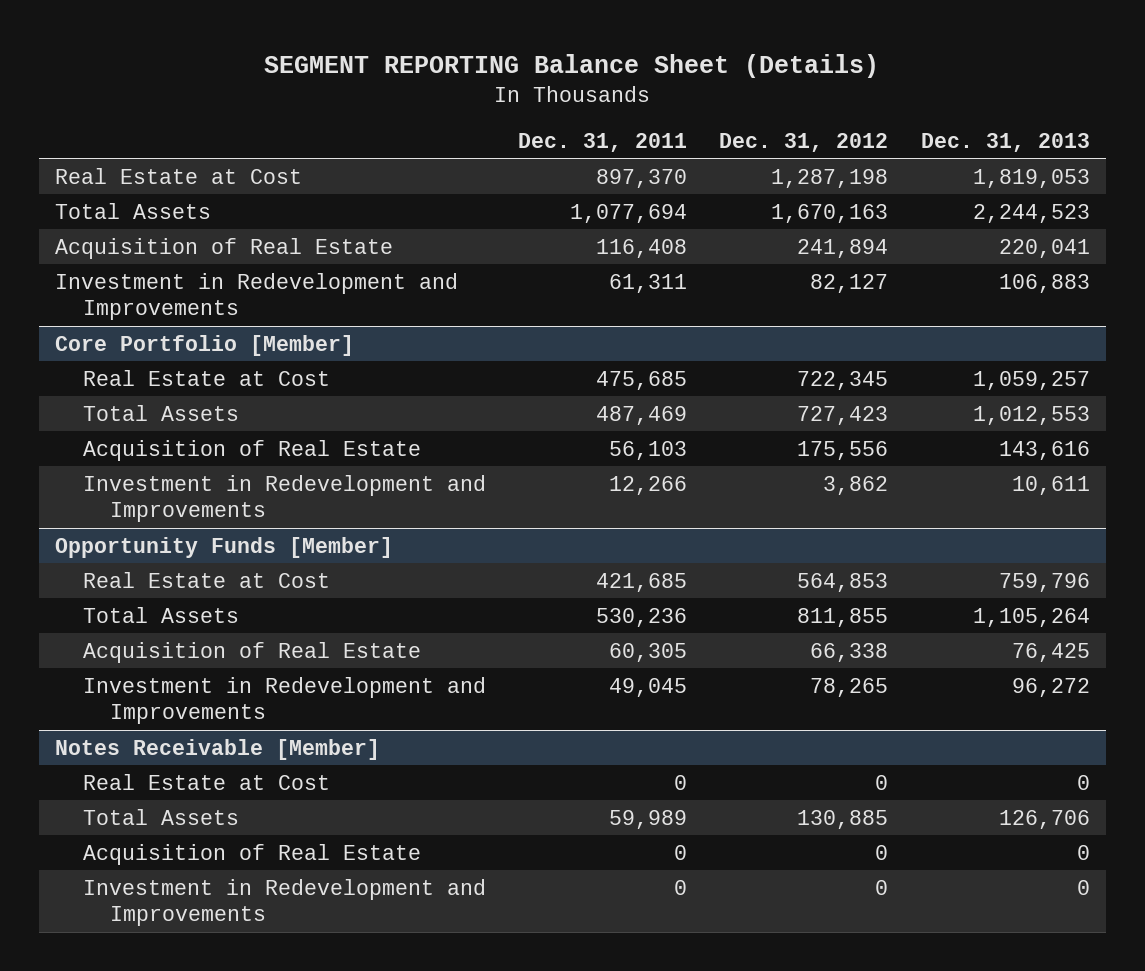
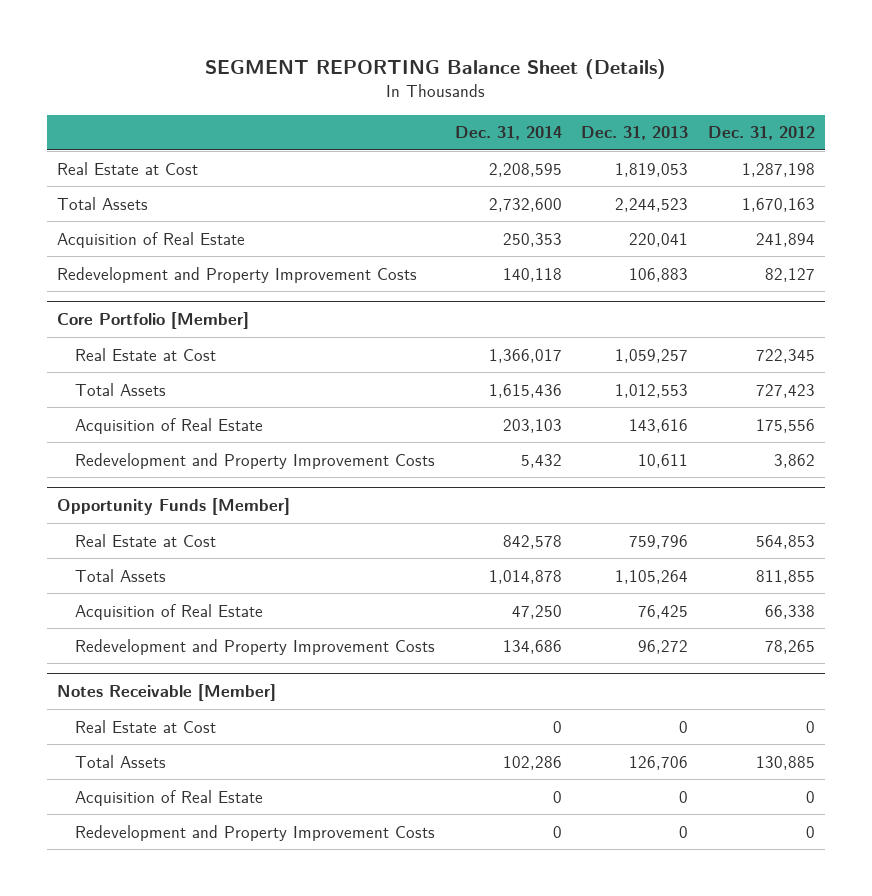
- | Dec. 31, 2011 | Dec. 31, 2012 | Dec. 31, 2013
+ | Dec. 31, 2014 | Dec. 31, 2013 | Dec. 31, 2012
- Investment in Redevelopment and Improvements | 61,311 | 82,127 | 106,883
+ Redevelopment and Property Improvement Costs | 140,118 | 106,883 | 82,127
@ Core Portfolio [Member]
- Investment in Redevelopment and Improvements | 12,266 | 3,862 | 10,611
+ Redevelopment and Property Improvement Costs | 5,432 | 10,611 | 3,862
@ Opportunity Funds [Member]
- Investment in Redevelopment and Improvements | 49,045 | 78,265 | 96,272
+ Redevelopment and Property Improvement Costs | 134,686 | 96,272 | 78,265
@ Notes Receivable [Member]
- Investment in Redevelopment and Improvements | 0 | 0 | 0
+ Redevelopment and Property Improvement Costs | 0 | 0 | 0

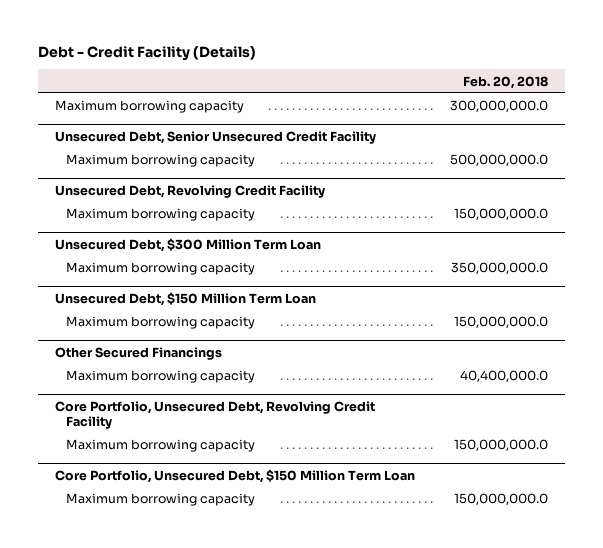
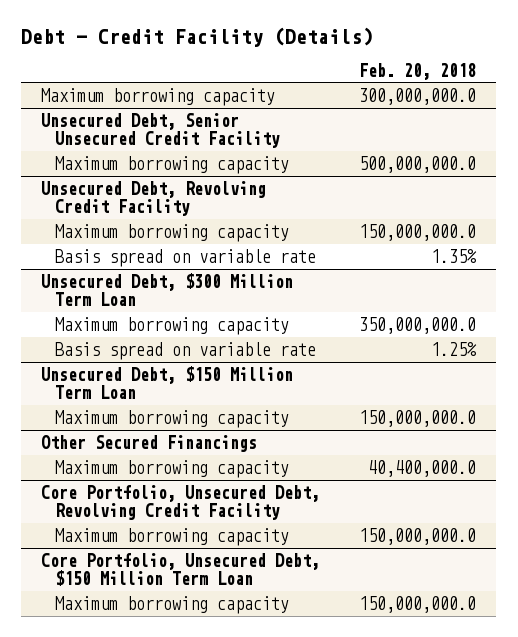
@ Unsecured Debt, Revolving Credit Facility
+ Basis spread on variable rate | 1.35%
@ Unsecured Debt, $300 Million Term Loan
+ Basis spread on variable rate | 1.25%

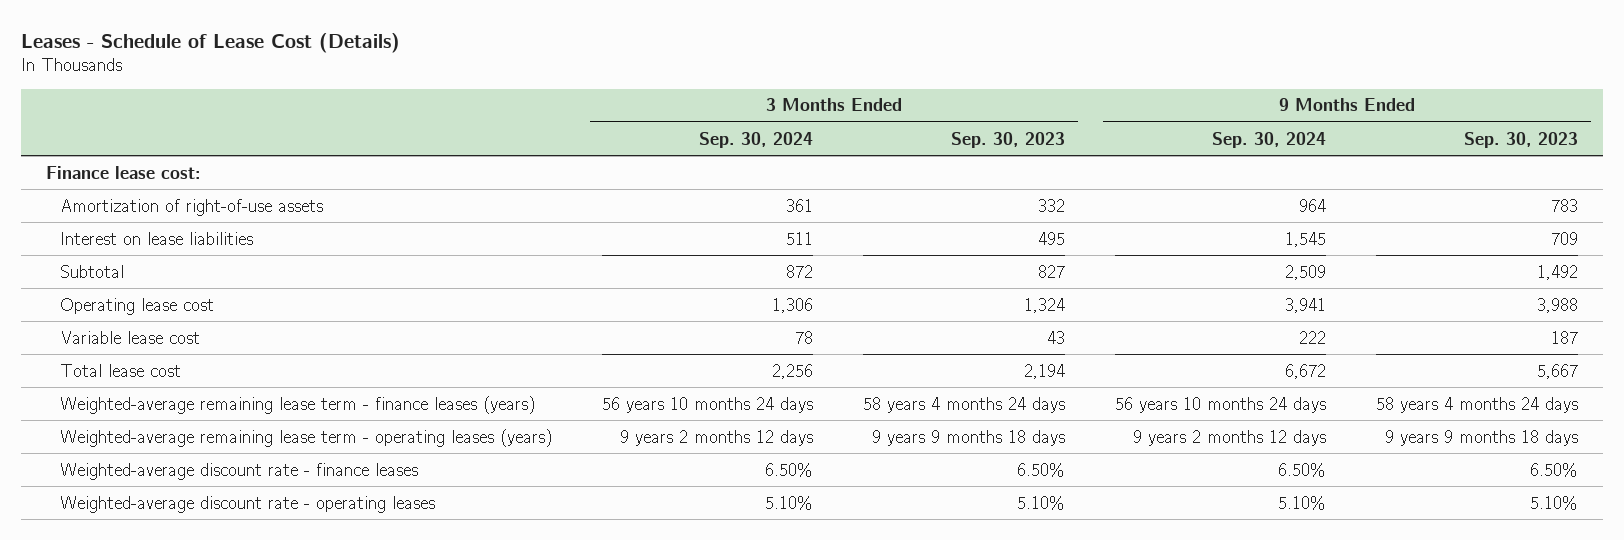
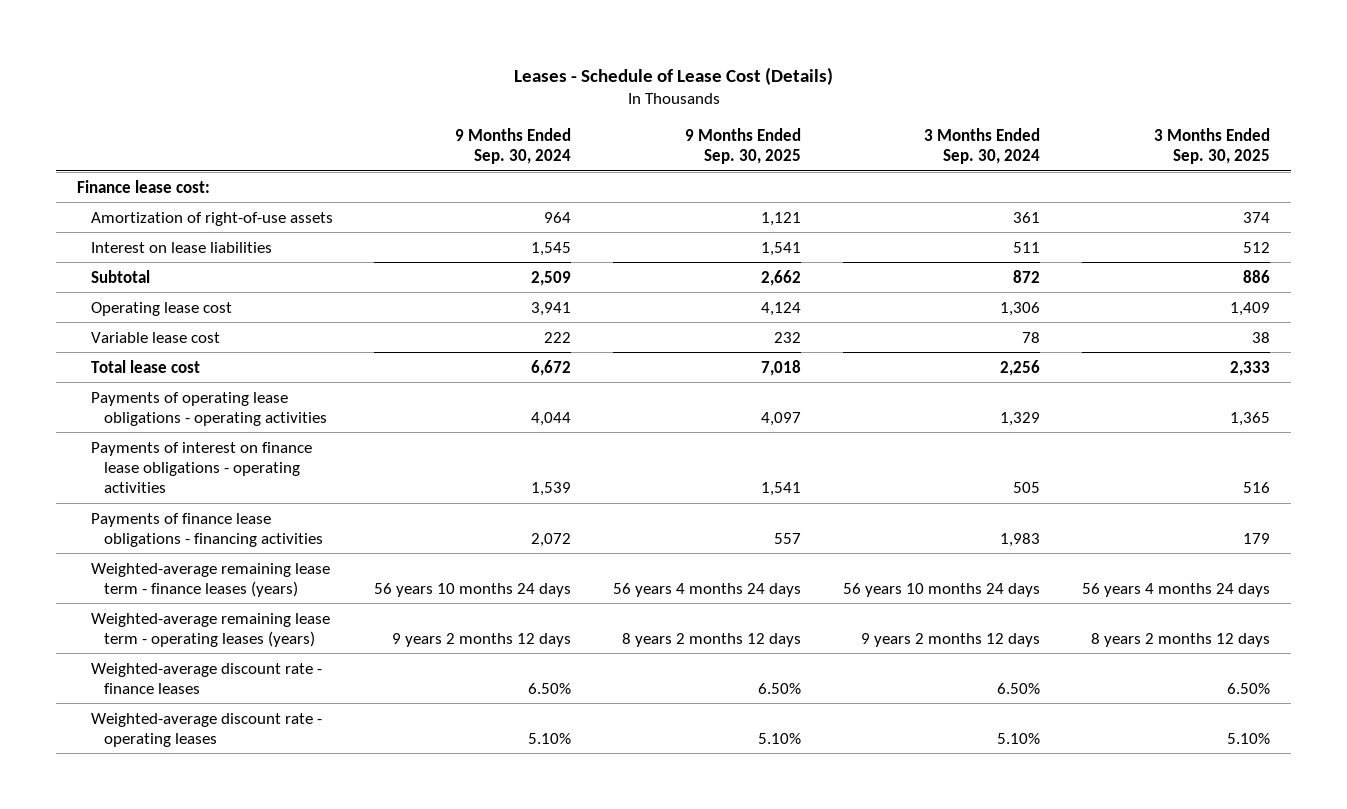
- | 3 Months Ended Sep. 30, 2024 | 3 Months Ended Sep. 30, 2023 | 9 Months Ended Sep. 30, 2024 | 9 Months Ended Sep. 30, 2023
+ | 9 Months Ended Sep. 30, 2024 | 9 Months Ended Sep. 30, 2025 | 3 Months Ended Sep. 30, 2024 | 3 Months Ended Sep. 30, 2025
+ Payments of operating lease obligations - operating activities | 4,044 | 4,097 | 1,329 | 1,365
+ Payments of interest on finance lease obligations - operating activities | 1,539 | 1,541 | 505 | 516
+ Payments of finance lease obligations - financing activities | 2,072 | 557 | 1,983 | 179

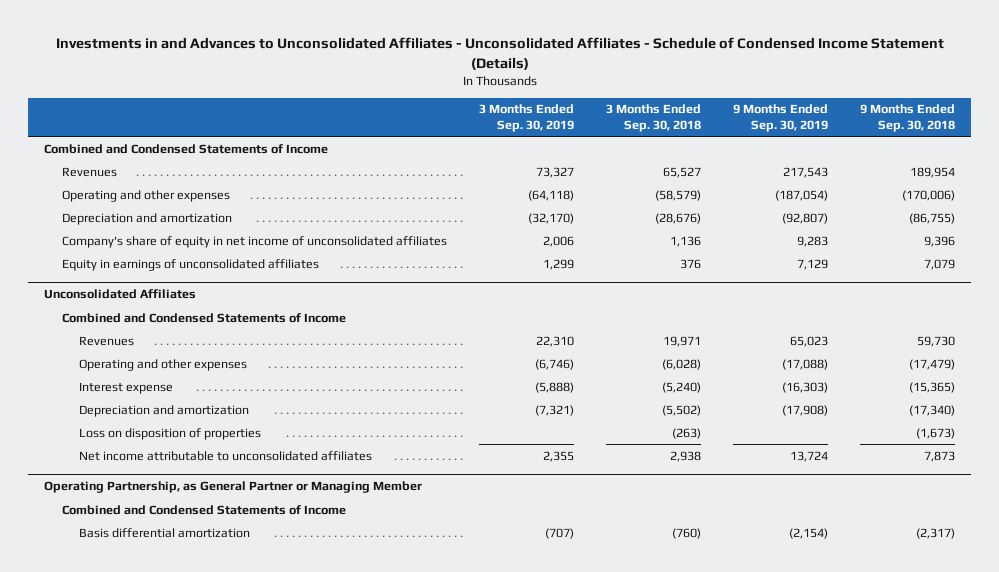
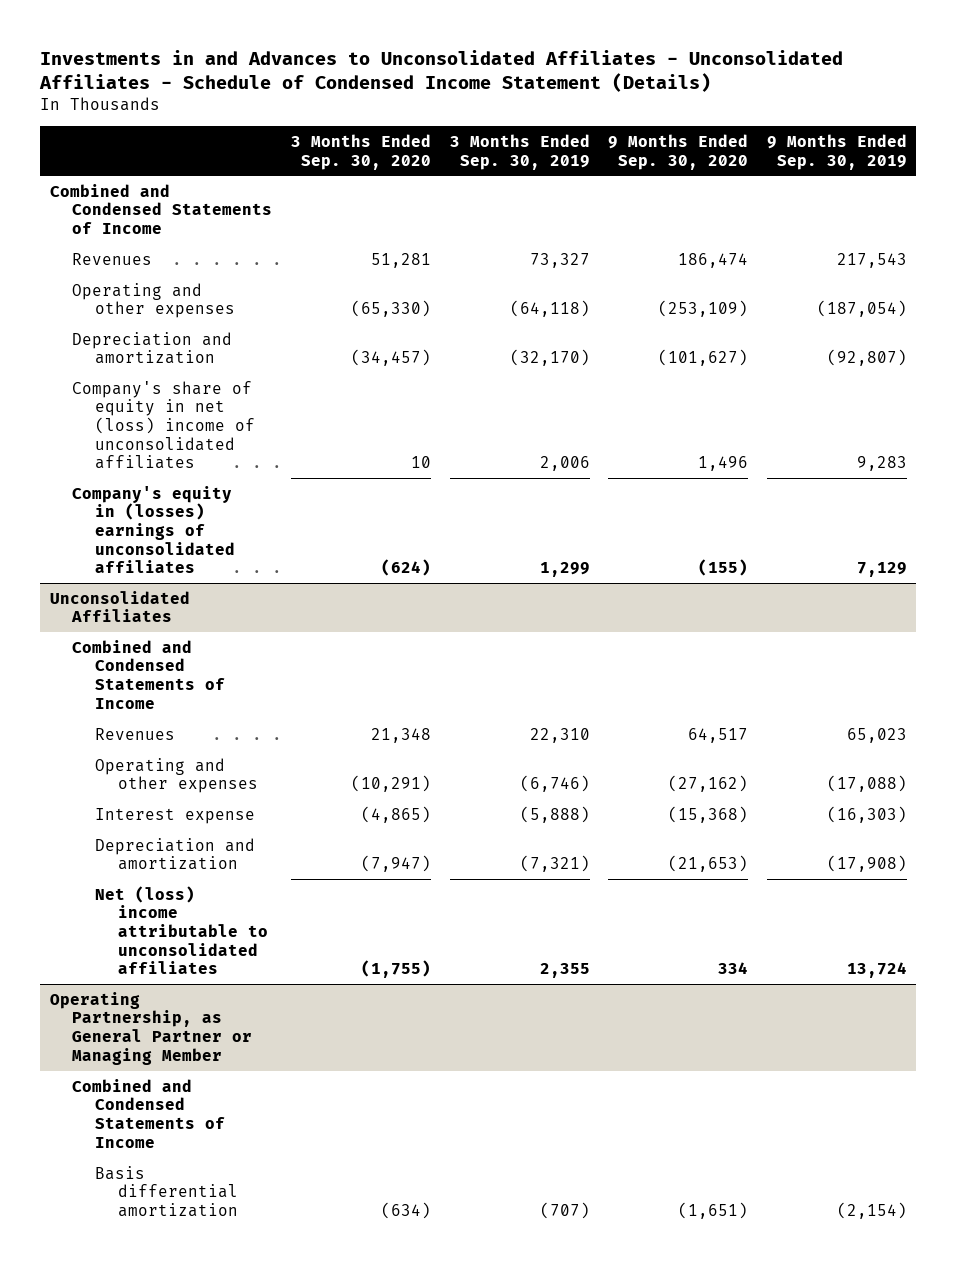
- | 3 Months Ended Sep. 30, 2019 | 3 Months Ended Sep. 30, 2018 | 9 Months Ended Sep. 30, 2019 | 9 Months Ended Sep. 30, 2018
+ | 3 Months Ended Sep. 30, 2020 | 3 Months Ended Sep. 30, 2019 | 9 Months Ended Sep. 30, 2020 | 9 Months Ended Sep. 30, 2019
- Company's share of equity in net income of unconsolidated affiliates | 2,006 | 1,136 | 9,283 | 9,396
- Equity in earnings of unconsolidated affiliates | 1,299 | 376 | 7,129 | 7,079
+ Company's share of equity in net (loss) income of unconsolidated affiliates | 10 | 2,006 | 1,496 | 9,283
+ Company's equity in (losses) earnings of unconsolidated affiliates | (624) | 1,299 | (155) | 7,129
@ Unconsolidated Affiliates
- Loss on disposition of properties | | (263) | | (1,673)
- Net income attributable to unconsolidated affiliates | 2,355 | 2,938 | 13,724 | 7,873
+ Net (loss) income attributable to unconsolidated affiliates | (1,755) | 2,355 | 334 | 13,724

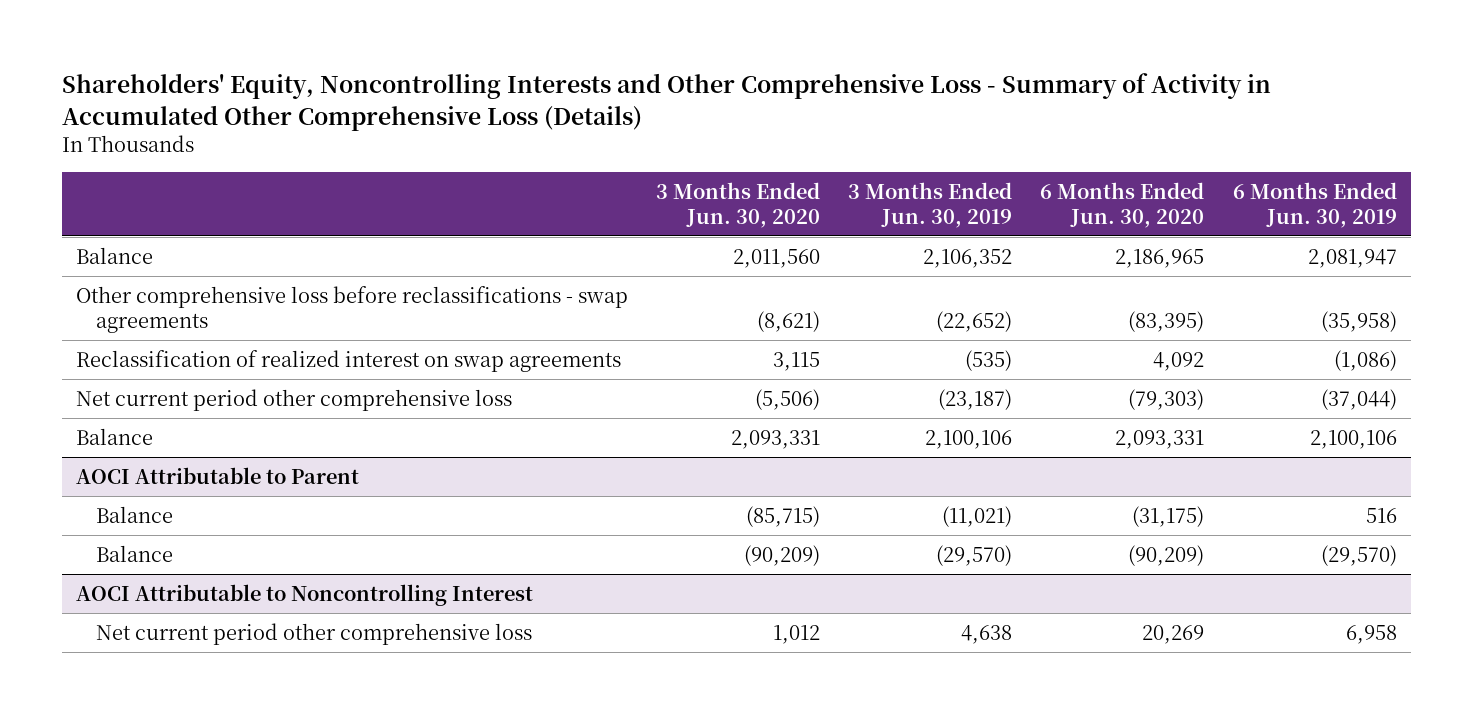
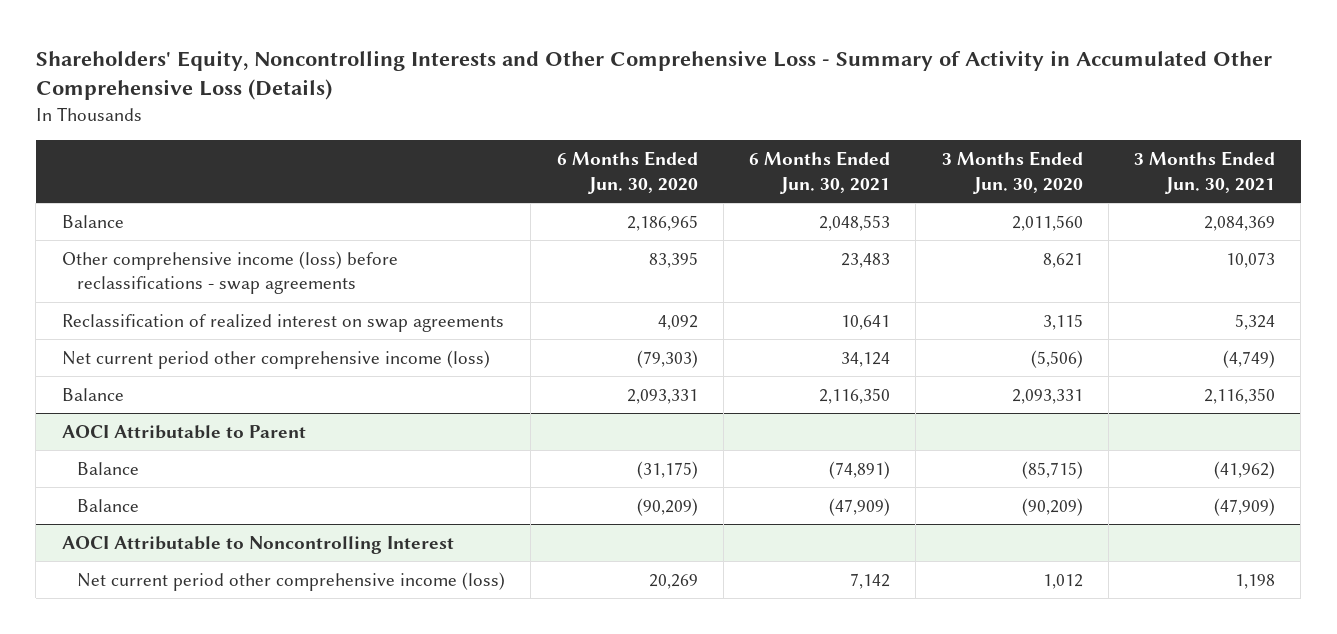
- | 3 Months Ended Jun. 30, 2020 | 3 Months Ended Jun. 30, 2019 | 6 Months Ended Jun. 30, 2020 | 6 Months Ended Jun. 30, 2019
+ | 6 Months Ended Jun. 30, 2020 | 6 Months Ended Jun. 30, 2021 | 3 Months Ended Jun. 30, 2020 | 3 Months Ended Jun. 30, 2021
- Other comprehensive loss before reclassifications - swap agreements | (8,621) | (22,652) | (83,395) | (35,958)
+ Other comprehensive income (loss) before reclassifications - swap agreements | 83,395 | 23,483 | 8,621 | 10,073
- Net current period other comprehensive loss | (5,506) | (23,187) | (79,303) | (37,044)
+ Net current period other comprehensive income (loss) | (79,303) | 34,124 | (5,506) | (4,749)
@ AOCI Attributable to Noncontrolling Interest
- Net current period other comprehensive loss | 1,012 | 4,638 | 20,269 | 6,958
+ Net current period other comprehensive income (loss) | 20,269 | 7,142 | 1,012 | 1,198

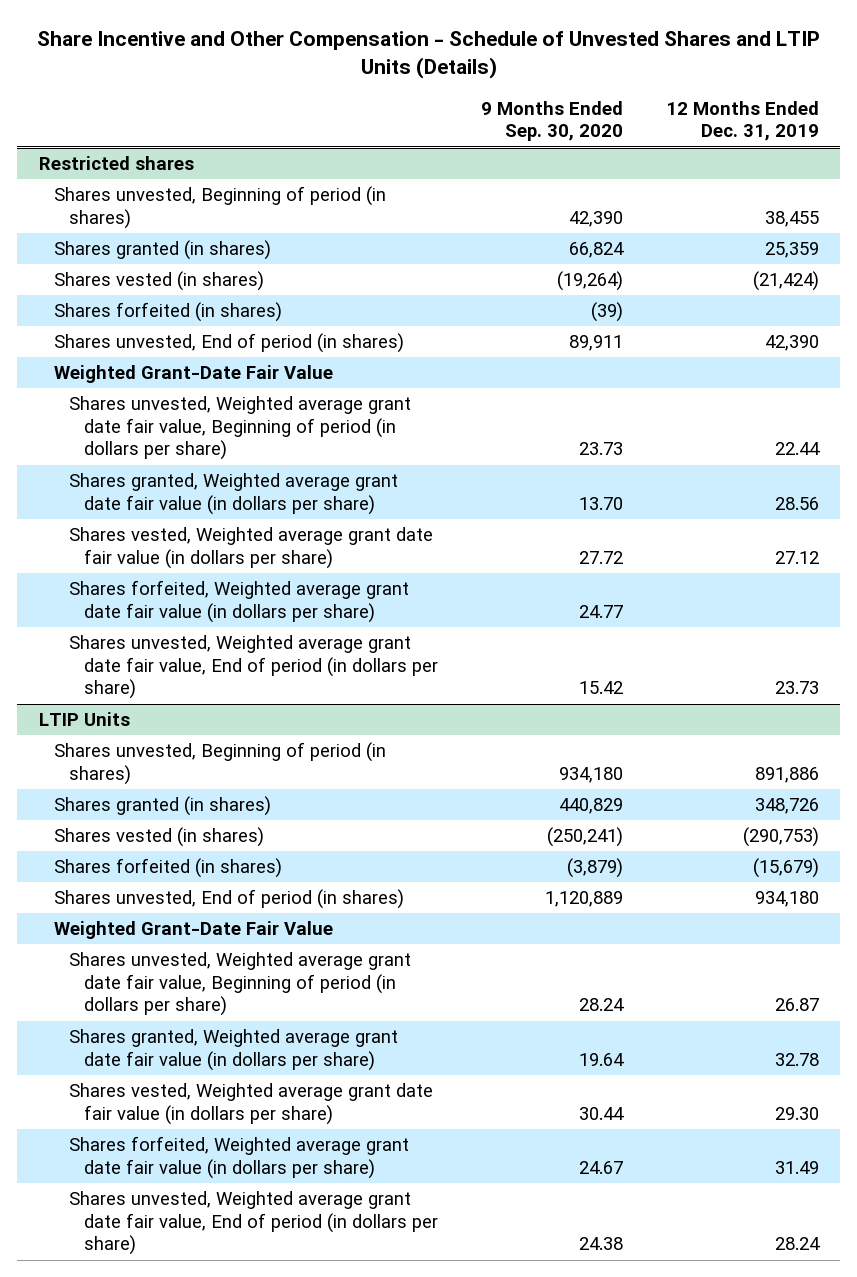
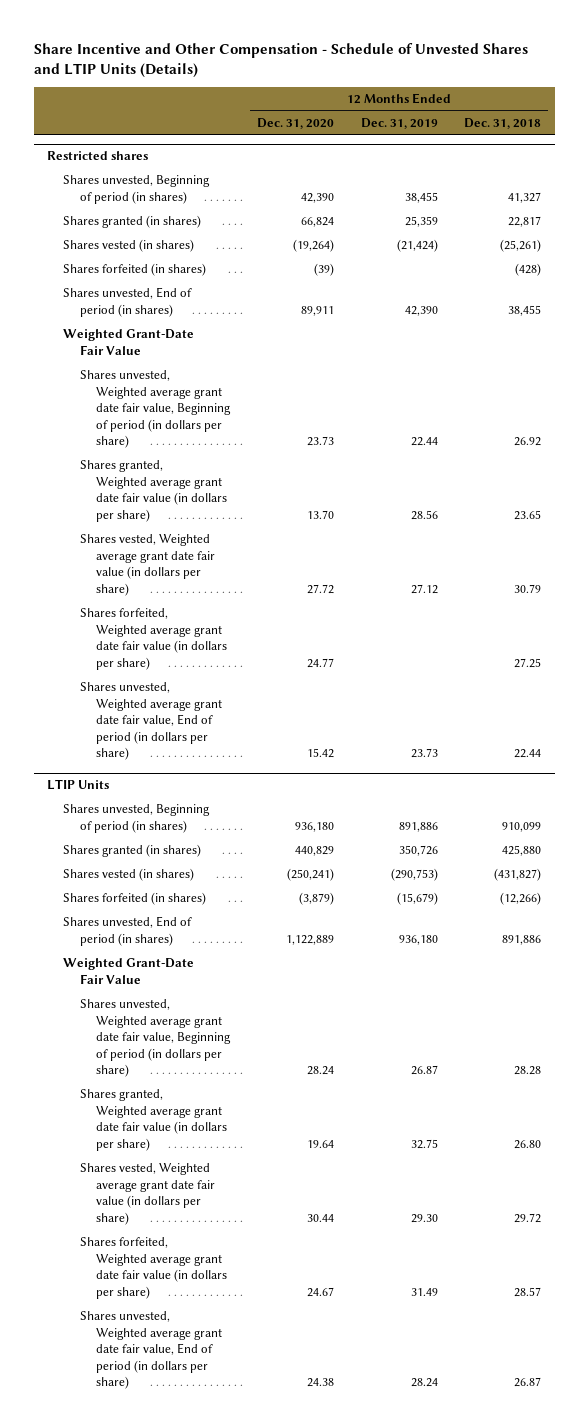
- | 9 Months Ended Sep. 30, 2020 | 12 Months Ended Dec. 31, 2019
+ | 12 Months Ended Dec. 31, 2020 | 12 Months Ended Dec. 31, 2019 | 12 Months Ended Dec. 31, 2018
@ LTIP Units
- Shares granted (in shares) | 440,829 | 348,726
+ Shares granted (in shares) | 440,829 | 350,726 | 425,880
- Shares unvested, End of period (in shares) | 1,120,889 | 934,180
+ Shares unvested, End of period (in shares) | 1,122,889 | 936,180 | 891,886
- Shares granted, Weighted average grant date fair value (in dollars per share) | 19.64 | 32.78
+ Shares granted, Weighted average grant date fair value (in dollars per share) | 19.64 | 32.75 | 26.80

